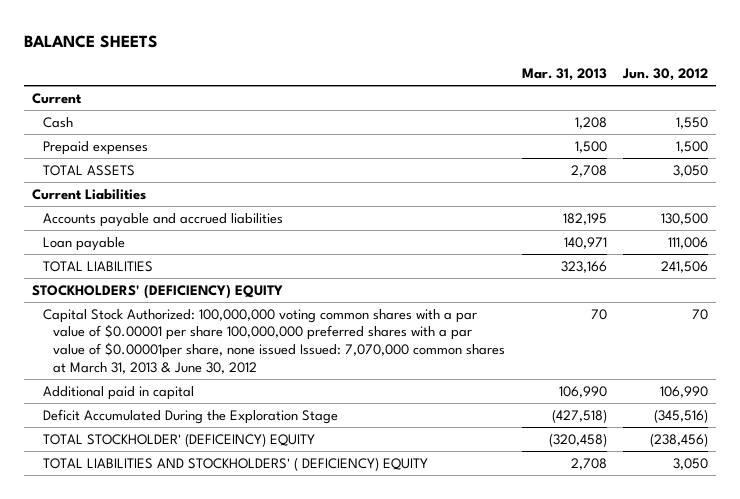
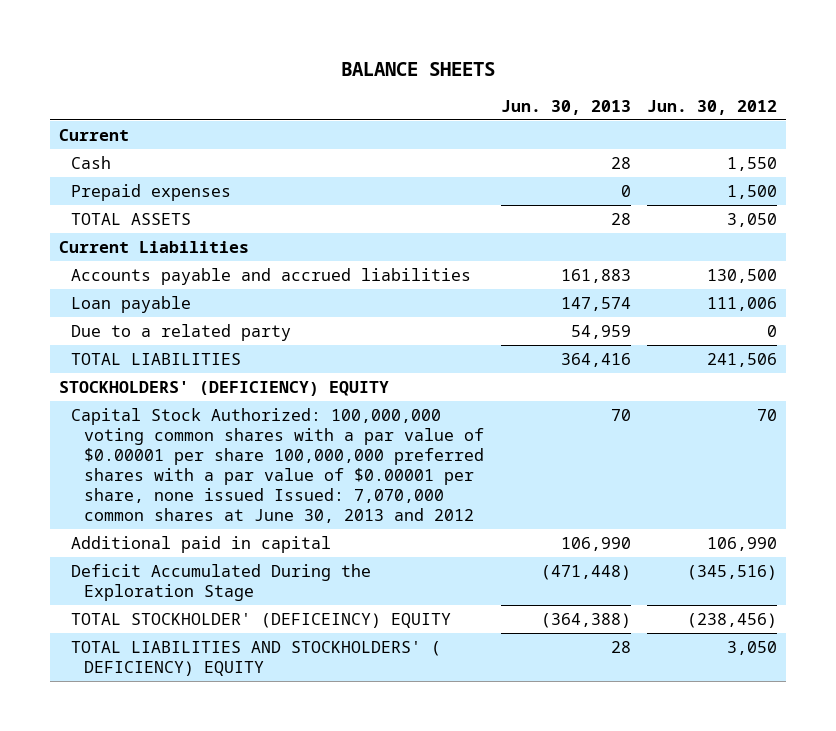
- | Mar. 31, 2013 | Jun. 30, 2012
+ | Jun. 30, 2013 | Jun. 30, 2012
+ Due to a related party | 54,959 | 0
- Capital Stock Authorized: 100,000,000 voting common shares with a par value of $0.00001 per share 100,000,000 preferred shares with a par value of $0.00001per share, none issued Issued: 7,070,000 common shares at March 31, 2013 & June 30, 2012 | 70 | 70
+ Capital Stock Authorized: 100,000,000 voting common shares with a par value of $0.00001 per share 100,000,000 preferred shares with a par value of $0.00001 per share, none issued Issued: 7,070,000 common shares at June 30, 2013 and 2012 | 70 | 70

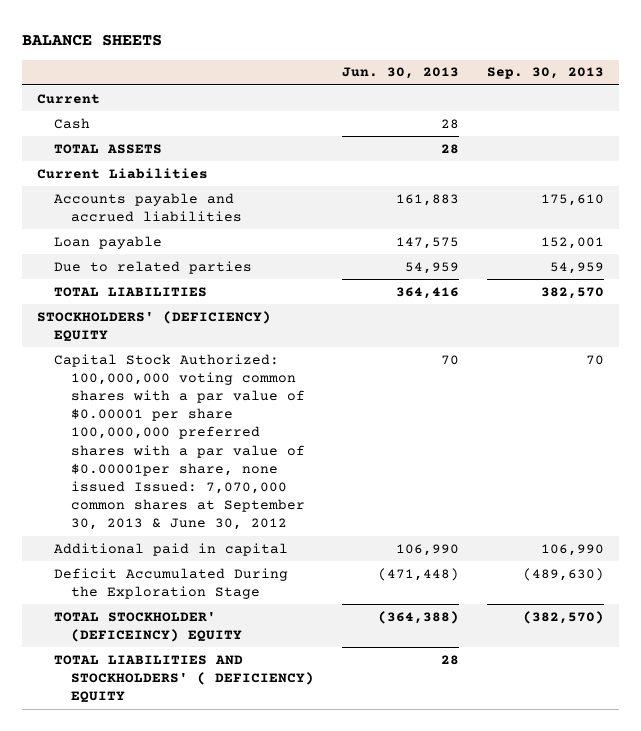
- | Jun. 30, 2013 | Jun. 30, 2012
+ | Jun. 30, 2013 | Sep. 30, 2013
- Prepaid expenses | 0 | 1,500
- Loan payable | 147,574 | 111,006
- Due to a related party | 54,959 | 0
+ Loan payable | 147,575 | 152,001
+ Due to related parties | 54,959 | 54,959
- Capital Stock Authorized: 100,000,000 voting common shares with a par value of $0.00001 per share 100,000,000 preferred shares with a par value of $0.00001 per share, none issued Issued: 7,070,000 common shares at June 30, 2013 and 2012 | 70 | 70
+ Capital Stock Authorized: 100,000,000 voting common shares with a par value of $0.00001 per share 100,000,000 preferred shares with a par value of $0.00001per share, none issued Issued: 7,070,000 common shares at September 30, 2013 & June 30, 2012 | 70 | 70

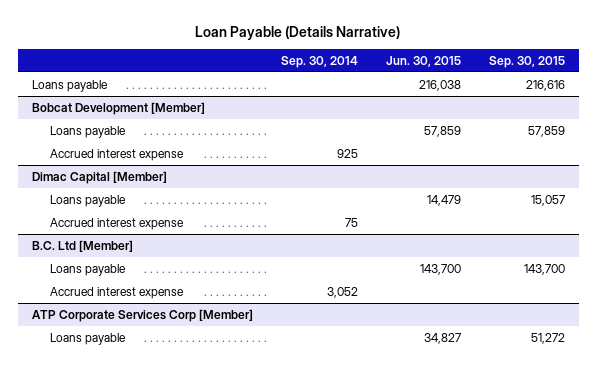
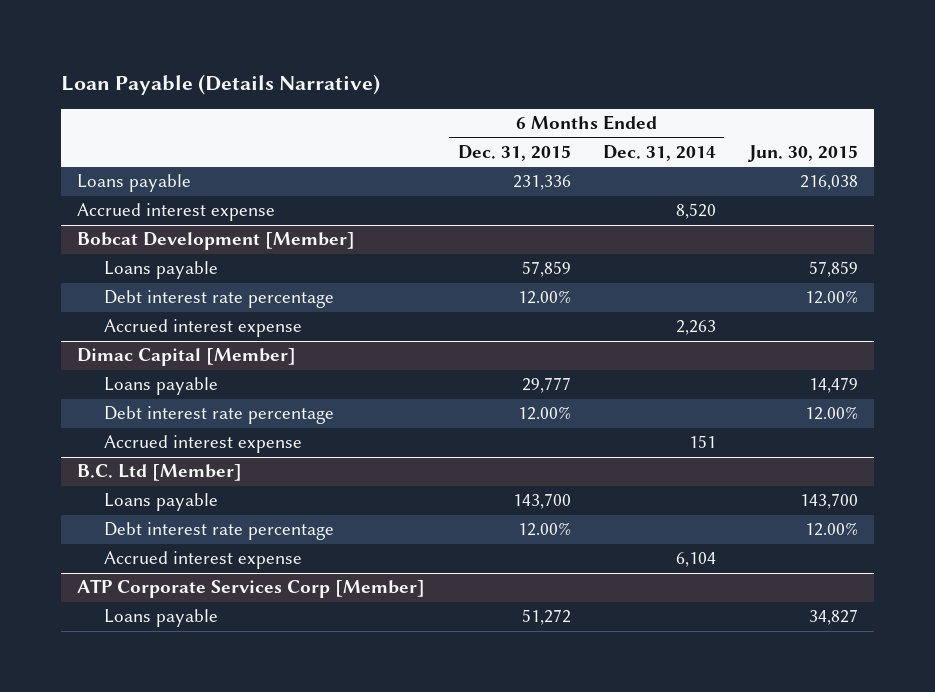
- | Sep. 30, 2014 | Jun. 30, 2015 | Sep. 30, 2015
+ | 6 Months Ended Dec. 31, 2015 | 6 Months Ended Dec. 31, 2014 | Jun. 30, 2015
+ Accrued interest expense | | 8,520 |
@ Bobcat Development [Member]
+ Debt interest rate percentage | 12.00% | | 12.00%
@ Dimac Capital [Member]
+ Debt interest rate percentage | 12.00% | | 12.00%
@ B.C. Ltd [Member]
+ Debt interest rate percentage | 12.00% | | 12.00%

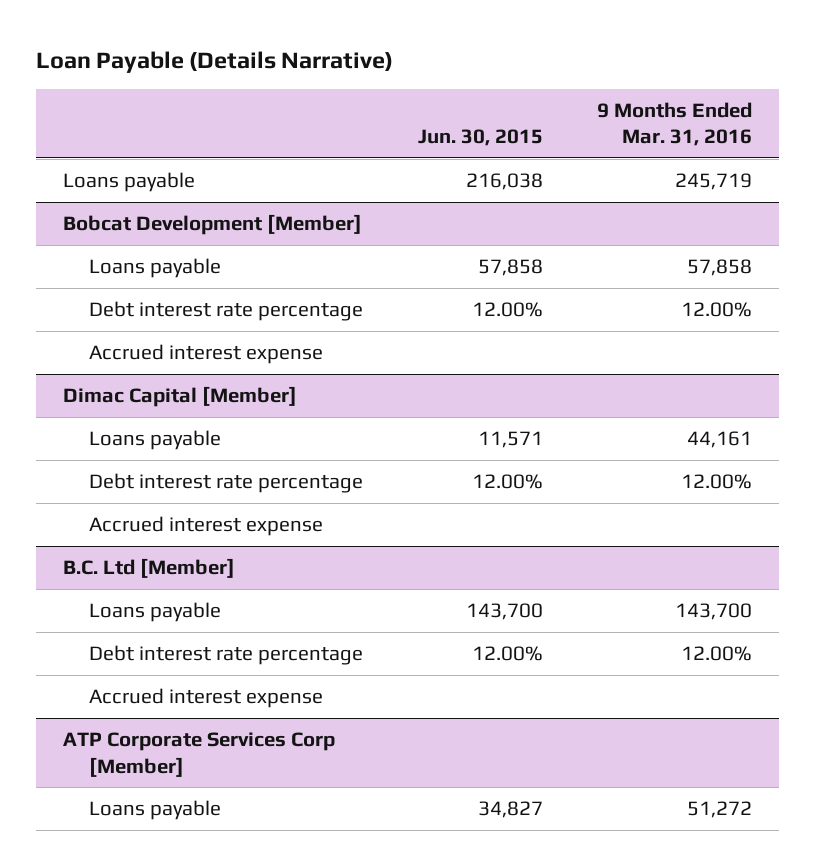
- | 6 Months Ended Dec. 31, 2015 | 6 Months Ended Dec. 31, 2014 | Jun. 30, 2015
+ | Jun. 30, 2015 | 9 Months Ended Mar. 31, 2016
- Accrued interest expense | | 8,520 |
@ Bobcat Development [Member]
- Loans payable | 57,859 | | 57,859
+ Loans payable | 57,858 | 57,858
@ Dimac Capital [Member]
- Loans payable | 29,777 | | 14,479
+ Loans payable | 11,571 | 44,161

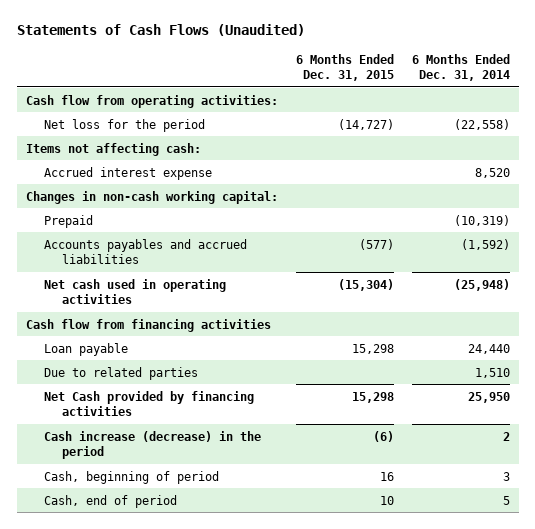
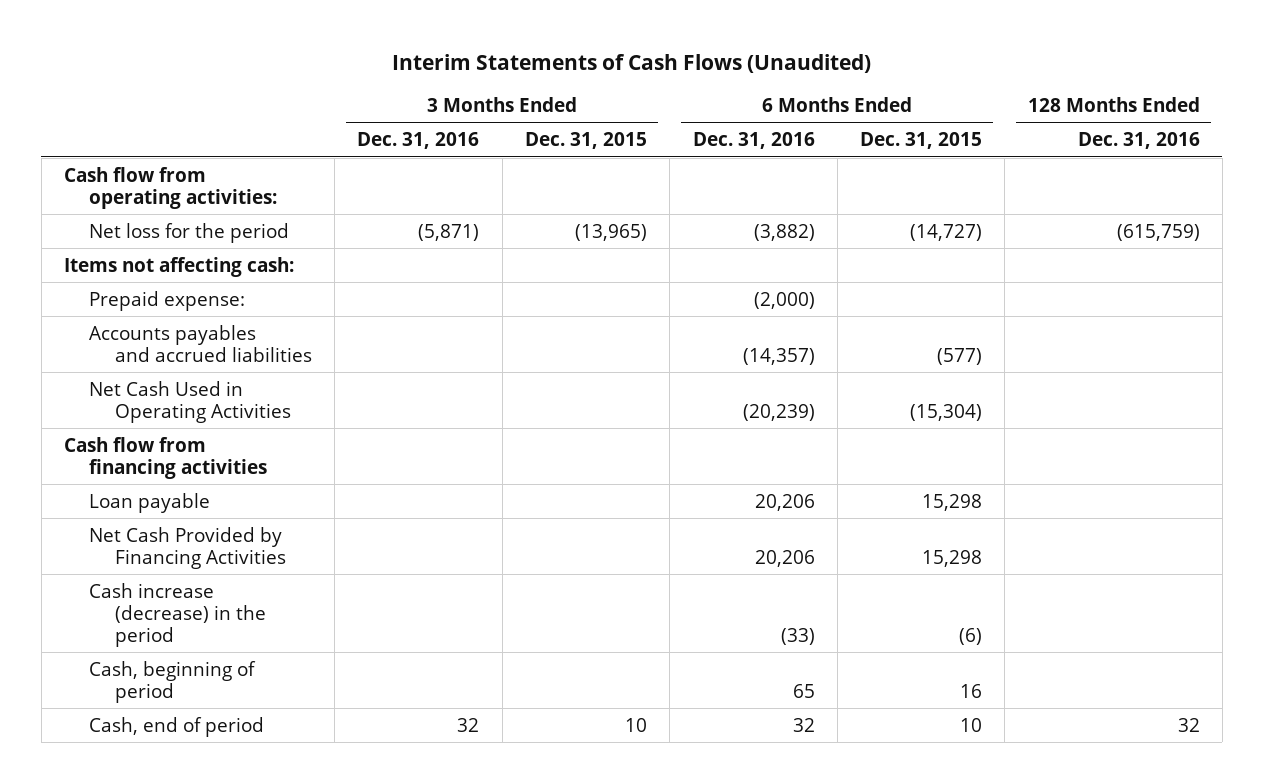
- Statements of Cash Flows (Unaudited)
+ Interim Statements of Cash Flows (Unaudited)
- | 6 Months Ended Dec. 31, 2015 | 6 Months Ended Dec. 31, 2014
+ | 3 Months Ended Dec. 31, 2016 | 3 Months Ended Dec. 31, 2015 | 6 Months Ended Dec. 31, 2016 | 6 Months Ended Dec. 31, 2015 | 128 Months Ended Dec. 31, 2016
- Accrued interest expense | | 8,520
- Changes in non-cash working capital:
- Prepaid | | (10,319)
+ Prepaid expense: | | | (2,000) | |
- Net cash used in operating activities | (15,304) | (25,948)
+ Net Cash Used in Operating Activities | | | (20,239) | (15,304) |
- Due to related parties | | 1,510
- Net Cash provided by financing activities | 15,298 | 25,950
+ Net Cash Provided by Financing Activities | | | 20,206 | 15,298 |

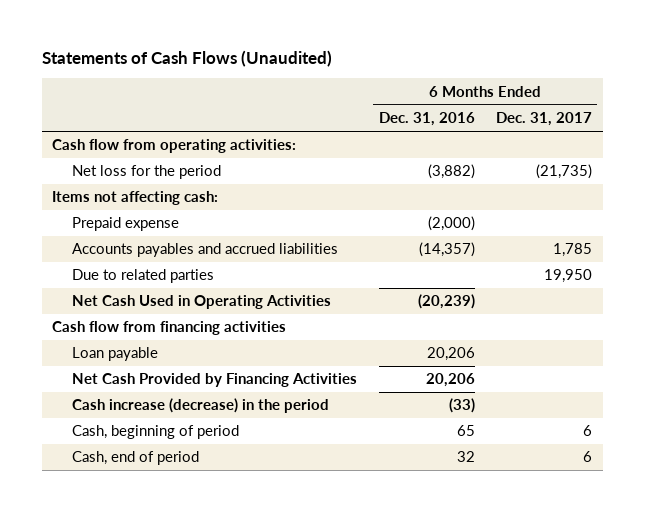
- Interim Statements of Cash Flows (Unaudited)
+ Statements of Cash Flows (Unaudited)
- | 3 Months Ended Dec. 31, 2016 | 3 Months Ended Dec. 31, 2015 | 6 Months Ended Dec. 31, 2016 | 6 Months Ended Dec. 31, 2015 | 128 Months Ended Dec. 31, 2016
+ | 6 Months Ended Dec. 31, 2016 | 6 Months Ended Dec. 31, 2017
- Prepaid expense: | | | (2,000) | |
+ Prepaid expense | (2,000) |
+ Due to related parties | | 19,950

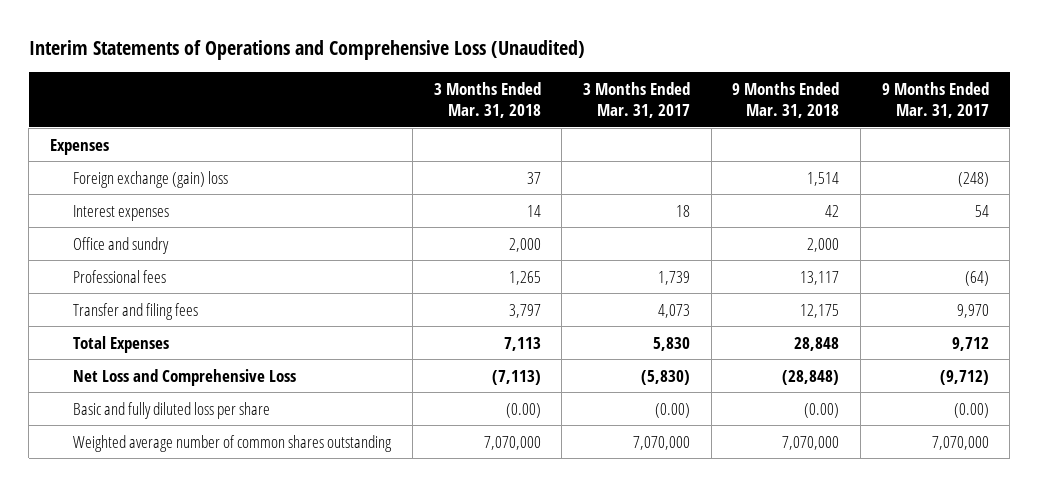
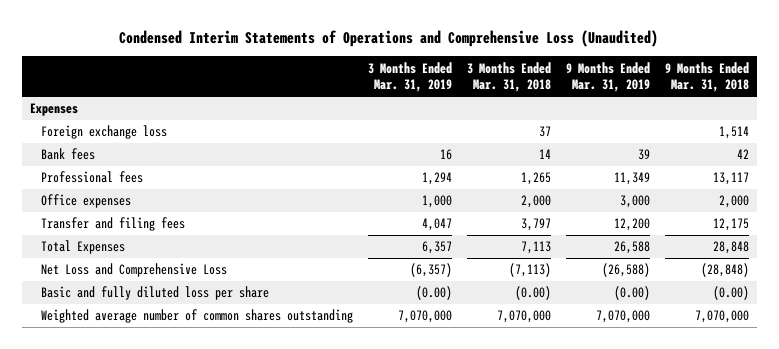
- Interim Statements of Operations and Comprehensive Loss (Unaudited)
+ Condensed Interim Statements of Operations and Comprehensive Loss (Unaudited)
- | 3 Months Ended Mar. 31, 2018 | 3 Months Ended Mar. 31, 2017 | 9 Months Ended Mar. 31, 2018 | 9 Months Ended Mar. 31, 2017
+ | 3 Months Ended Mar. 31, 2019 | 3 Months Ended Mar. 31, 2018 | 9 Months Ended Mar. 31, 2019 | 9 Months Ended Mar. 31, 2018
- Foreign exchange (gain) loss | 37 | | 1,514 | (248)
- Interest expenses | 14 | 18 | 42 | 54
- Office and sundry | 2,000 | | 2,000 |
+ Foreign exchange loss | | 37 | | 1,514
+ Bank fees | 16 | 14 | 39 | 42
+ Office expenses | 1,000 | 2,000 | 3,000 | 2,000

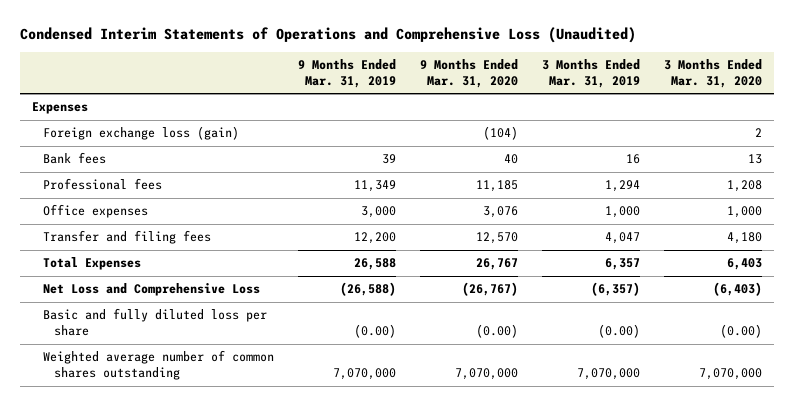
- | 3 Months Ended Mar. 31, 2019 | 3 Months Ended Mar. 31, 2018 | 9 Months Ended Mar. 31, 2019 | 9 Months Ended Mar. 31, 2018
+ | 9 Months Ended Mar. 31, 2019 | 9 Months Ended Mar. 31, 2020 | 3 Months Ended Mar. 31, 2019 | 3 Months Ended Mar. 31, 2020
- Foreign exchange loss | | 37 | | 1,514
+ Foreign exchange loss (gain) | | (104) | | 2

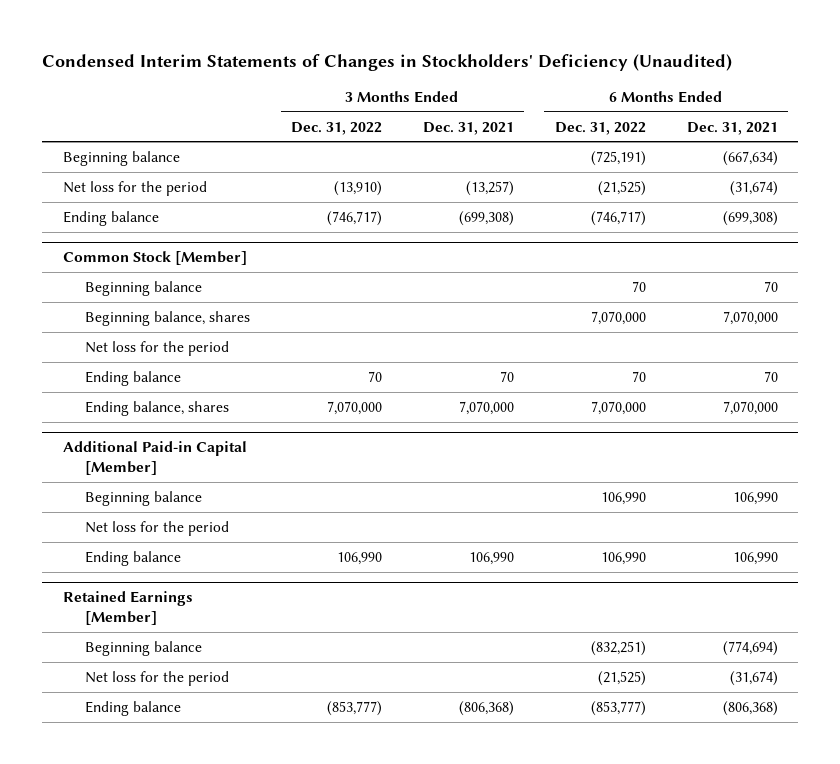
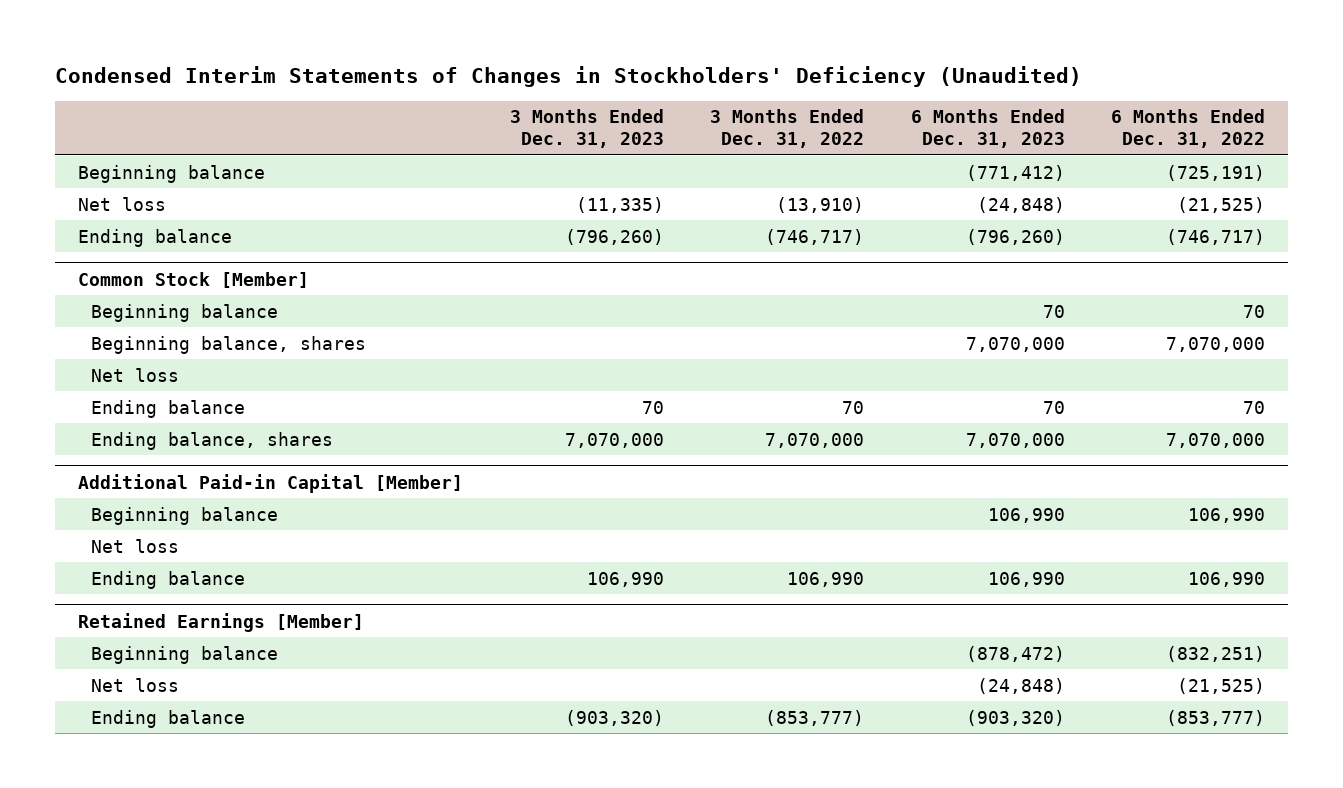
- | 3 Months Ended Dec. 31, 2022 | 3 Months Ended Dec. 31, 2021 | 6 Months Ended Dec. 31, 2022 | 6 Months Ended Dec. 31, 2021
+ | 3 Months Ended Dec. 31, 2023 | 3 Months Ended Dec. 31, 2022 | 6 Months Ended Dec. 31, 2023 | 6 Months Ended Dec. 31, 2022
- Net loss for the period | (13,910) | (13,257) | (21,525) | (31,674)
+ Net loss | (11,335) | (13,910) | (24,848) | (21,525)
@ Common Stock [Member]
- Net loss for the period
+ Net loss
@ Additional Paid-in Capital [Member]
- Net loss for the period
+ Net loss
@ Retained Earnings [Member]
- Net loss for the period | | | (21,525) | (31,674)
+ Net loss | | | (24,848) | (21,525)

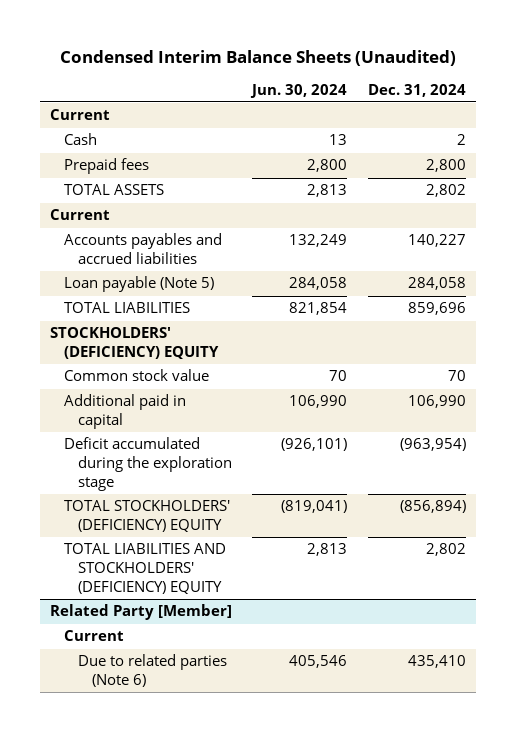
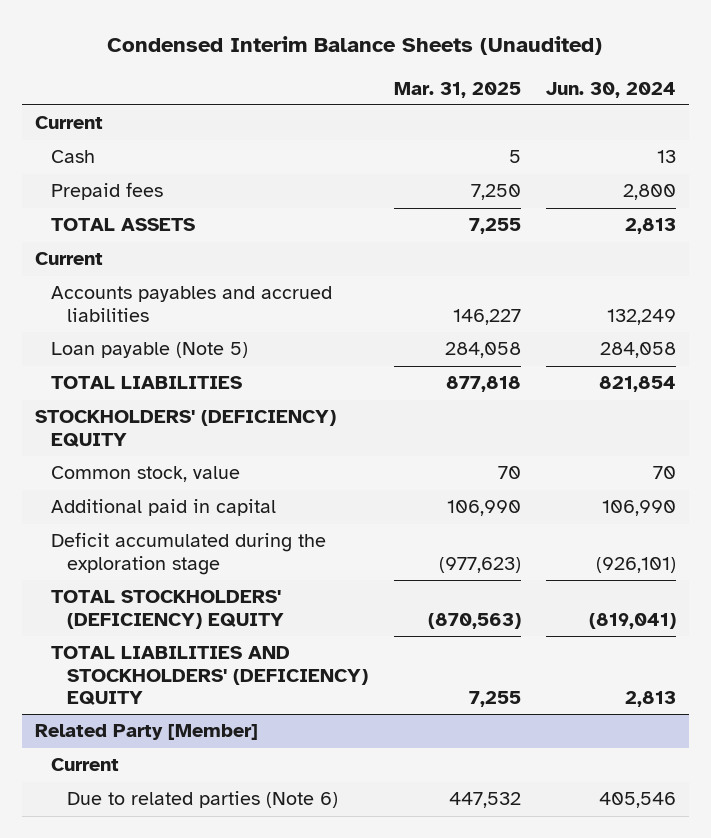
- | Jun. 30, 2024 | Dec. 31, 2024
+ | Mar. 31, 2025 | Jun. 30, 2024
- Common stock value | 70 | 70
+ Common stock, value | 70 | 70

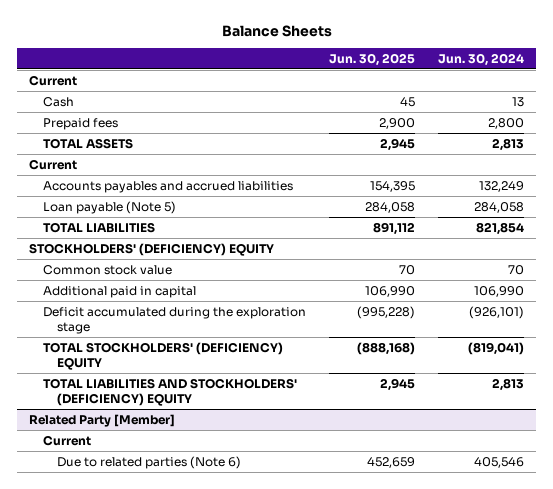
- Condensed Interim Balance Sheets (Unaudited)
+ Balance Sheets
- | Mar. 31, 2025 | Jun. 30, 2024
+ | Jun. 30, 2025 | Jun. 30, 2024
- Common stock, value | 70 | 70
+ Common stock value | 70 | 70

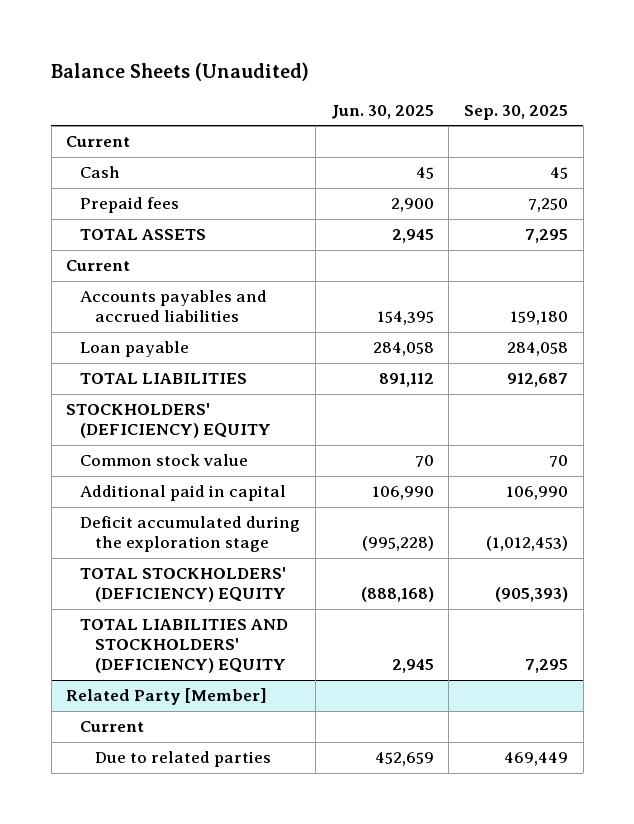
- Balance Sheets
+ Balance Sheets (Unaudited)
- | Jun. 30, 2025 | Jun. 30, 2024
+ | Jun. 30, 2025 | Sep. 30, 2025
- Loan payable (Note 5) | 284,058 | 284,058
+ Loan payable | 284,058 | 284,058
@ Related Party [Member]
- Due to related parties (Note 6) | 452,659 | 405,546
+ Due to related parties | 452,659 | 469,449

